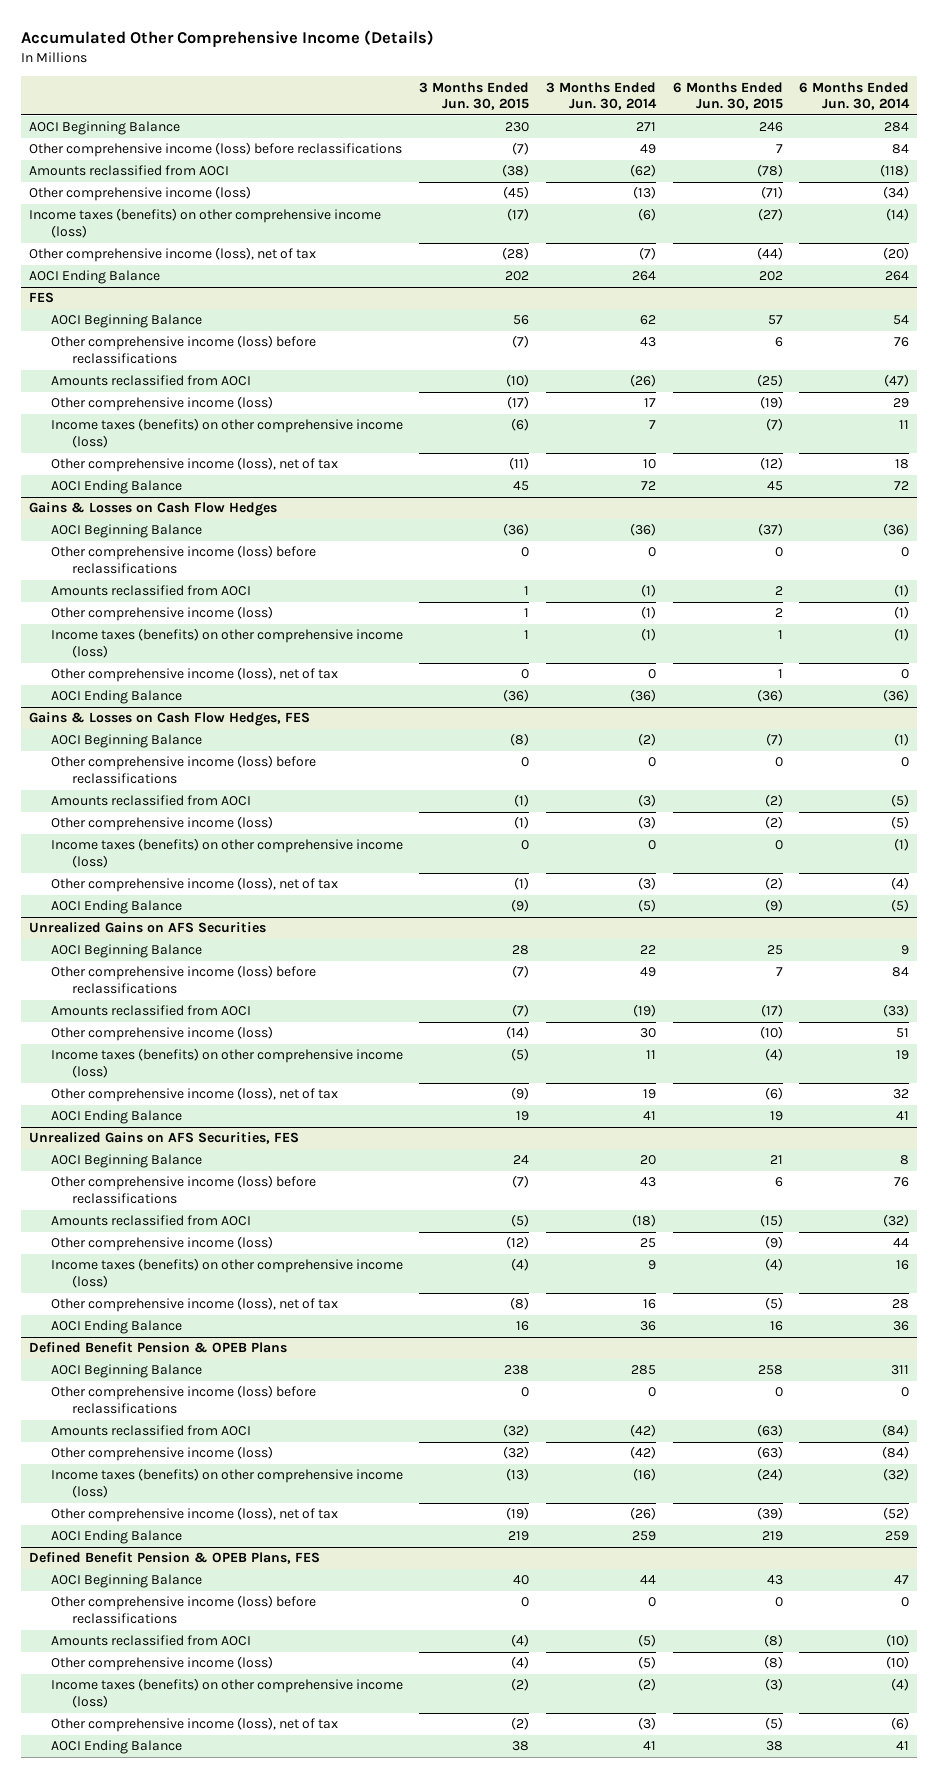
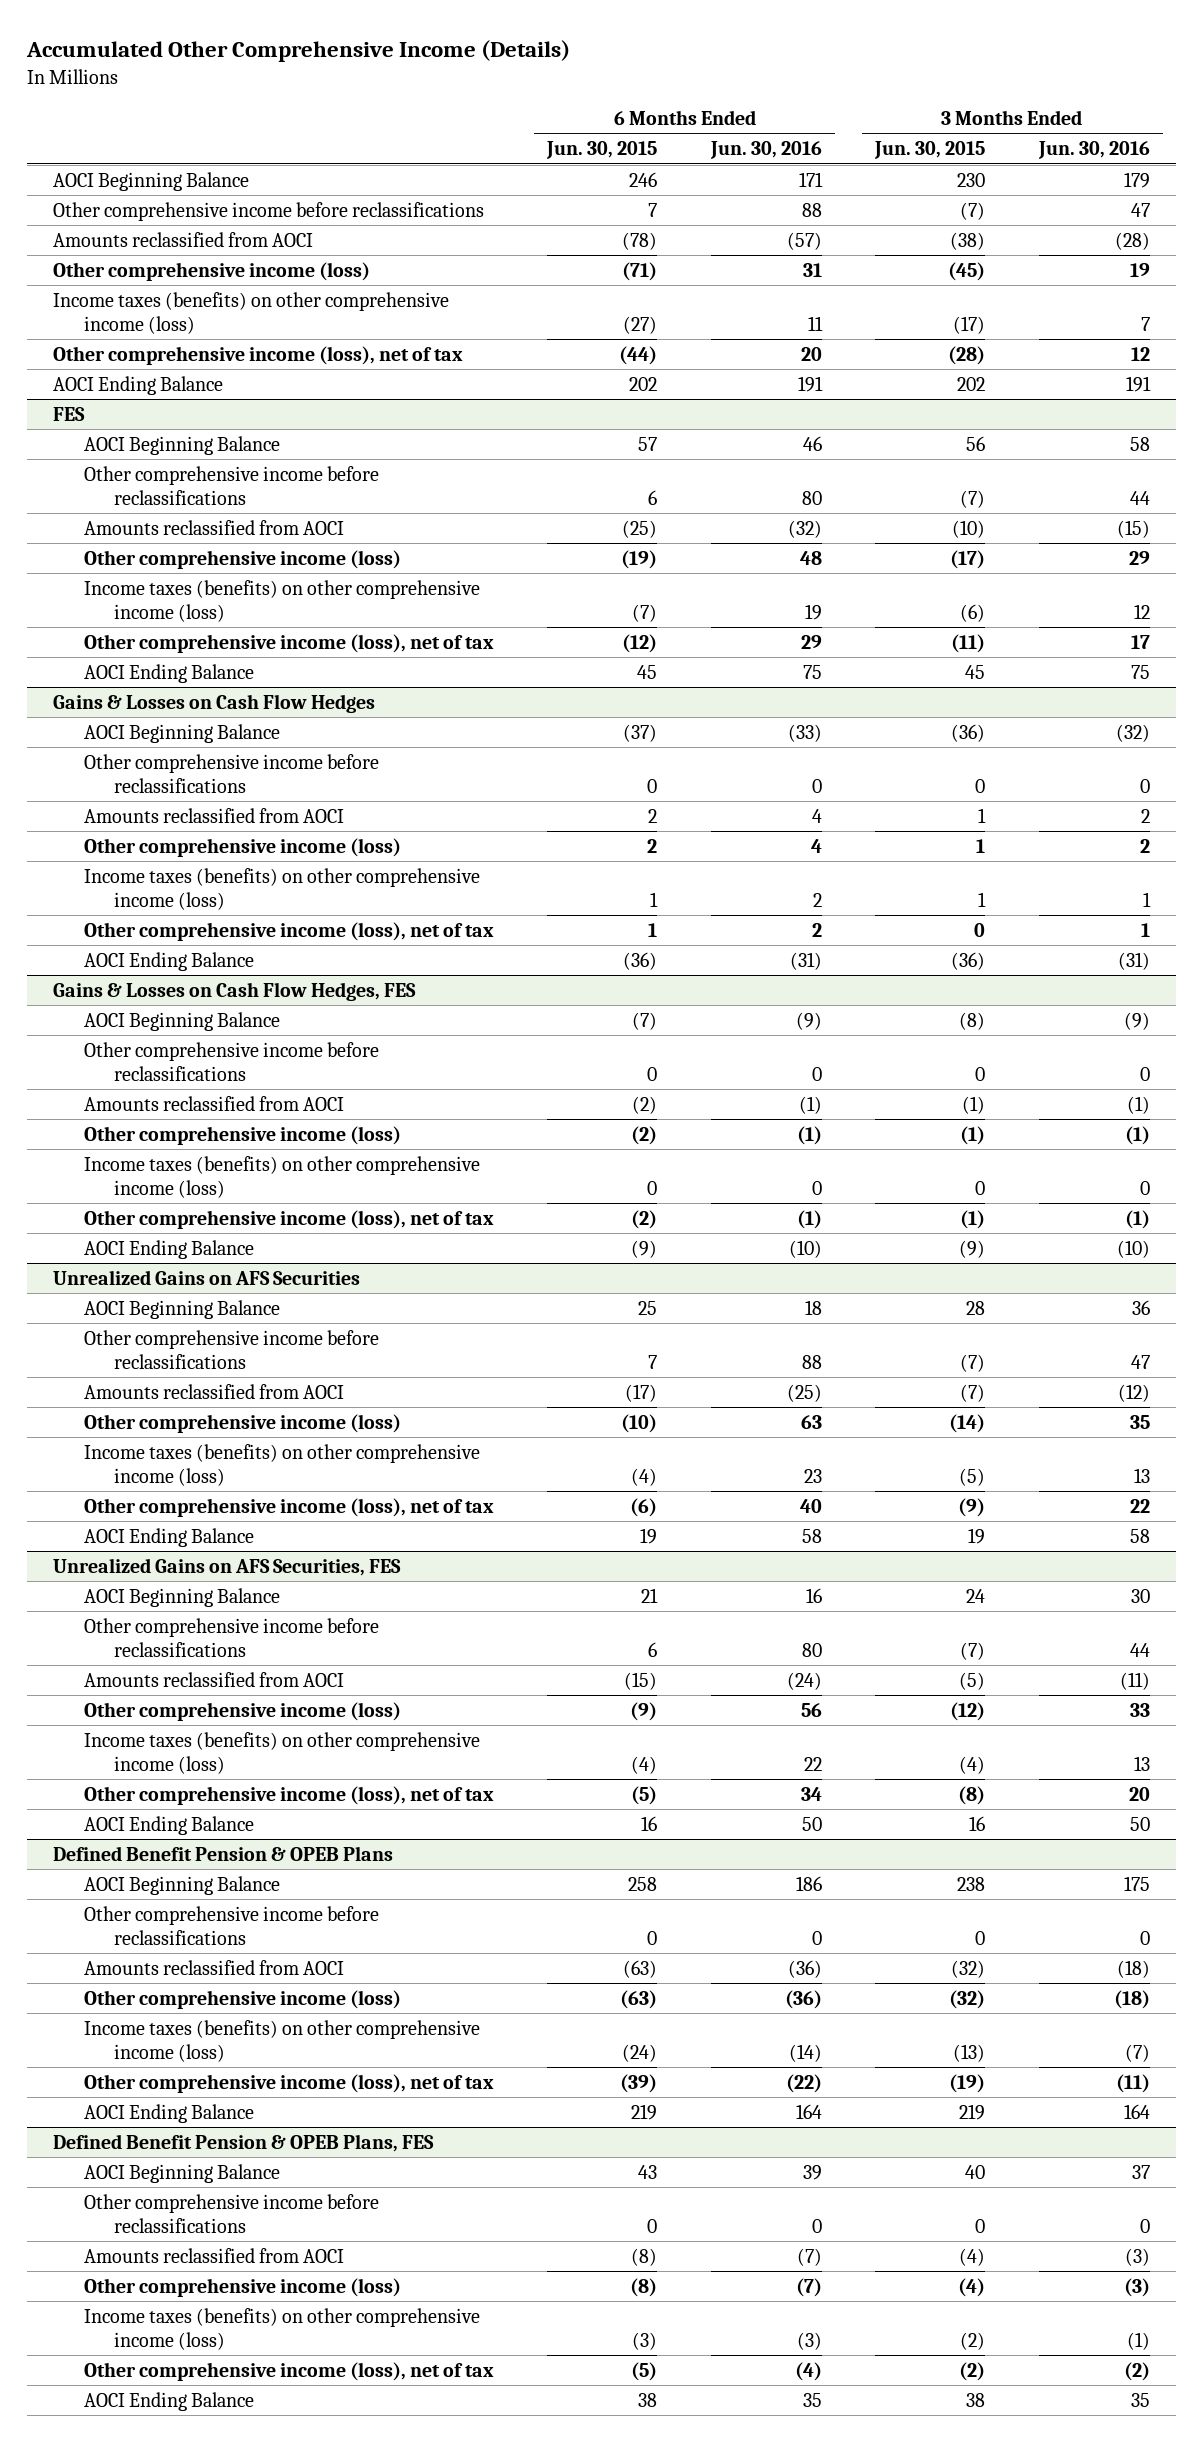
- | 3 Months Ended Jun. 30, 2015 | 3 Months Ended Jun. 30, 2014 | 6 Months Ended Jun. 30, 2015 | 6 Months Ended Jun. 30, 2014
+ | 6 Months Ended Jun. 30, 2015 | 6 Months Ended Jun. 30, 2016 | 3 Months Ended Jun. 30, 2015 | 3 Months Ended Jun. 30, 2016
- Other comprehensive income (loss) before reclassifications | (7) | 49 | 7 | 84
+ Other comprehensive income before reclassifications | 7 | 88 | (7) | 47
@ FES
- Other comprehensive income (loss) before reclassifications | (7) | 43 | 6 | 76
+ Other comprehensive income before reclassifications | 6 | 80 | (7) | 44
@ Gains & Losses on Cash Flow Hedges
- Other comprehensive income (loss) before reclassifications | 0 | 0 | 0 | 0
+ Other comprehensive income before reclassifications | 0 | 0 | 0 | 0
@ Gains & Losses on Cash Flow Hedges, FES
- Other comprehensive income (loss) before reclassifications | 0 | 0 | 0 | 0
+ Other comprehensive income before reclassifications | 0 | 0 | 0 | 0
@ Unrealized Gains on AFS Securities
- Other comprehensive income (loss) before reclassifications | (7) | 49 | 7 | 84
+ Other comprehensive income before reclassifications | 7 | 88 | (7) | 47
@ Unrealized Gains on AFS Securities, FES
- Other comprehensive income (loss) before reclassifications | (7) | 43 | 6 | 76
+ Other comprehensive income before reclassifications | 6 | 80 | (7) | 44
@ Defined Benefit Pension & OPEB Plans
- Other comprehensive income (loss) before reclassifications | 0 | 0 | 0 | 0
+ Other comprehensive income before reclassifications | 0 | 0 | 0 | 0
@ Defined Benefit Pension & OPEB Plans, FES
- Other comprehensive income (loss) before reclassifications | 0 | 0 | 0 | 0
+ Other comprehensive income before reclassifications | 0 | 0 | 0 | 0

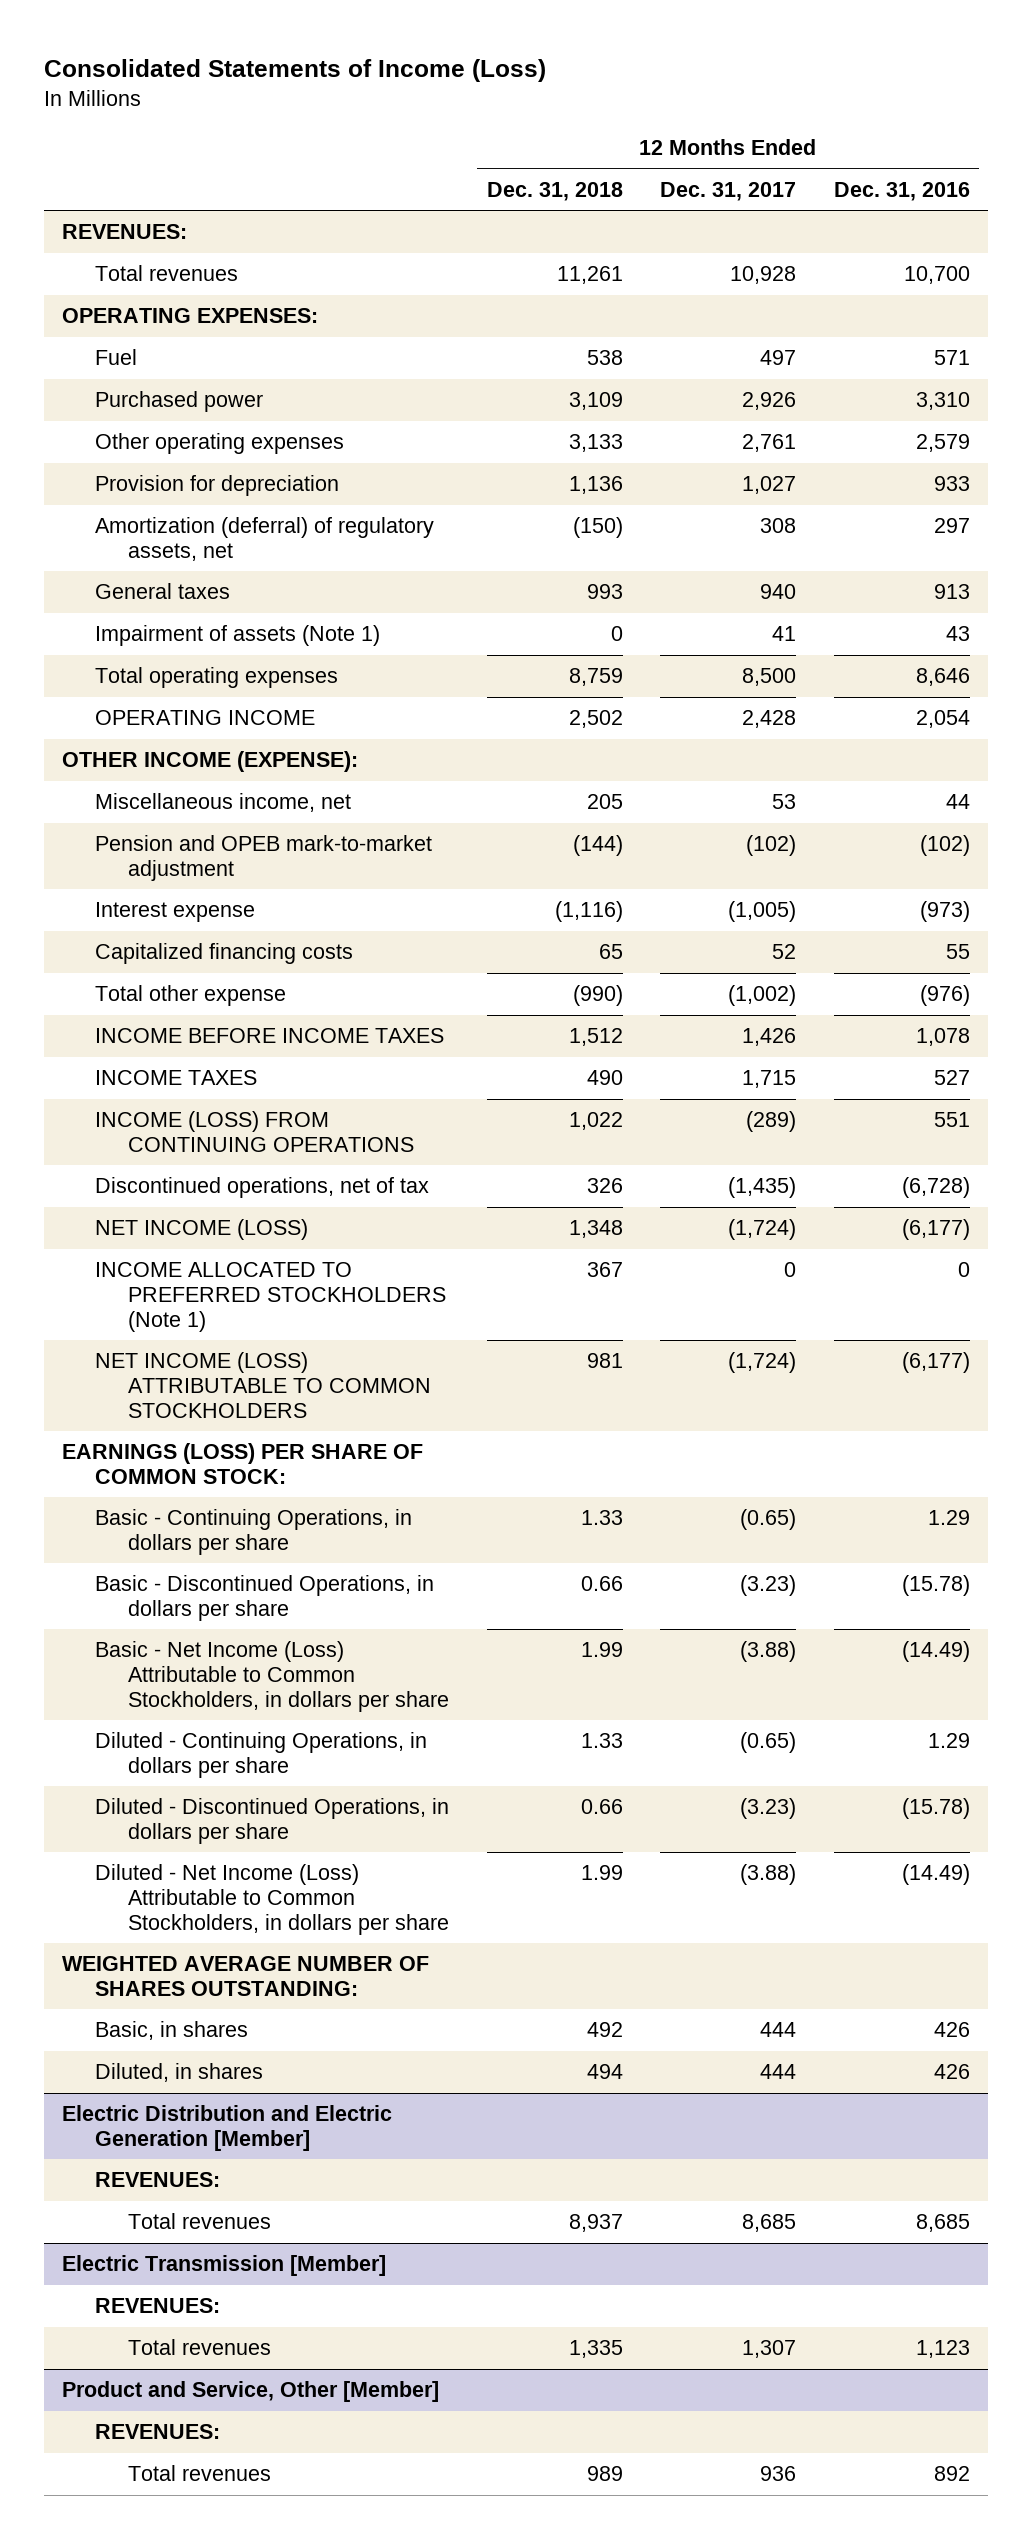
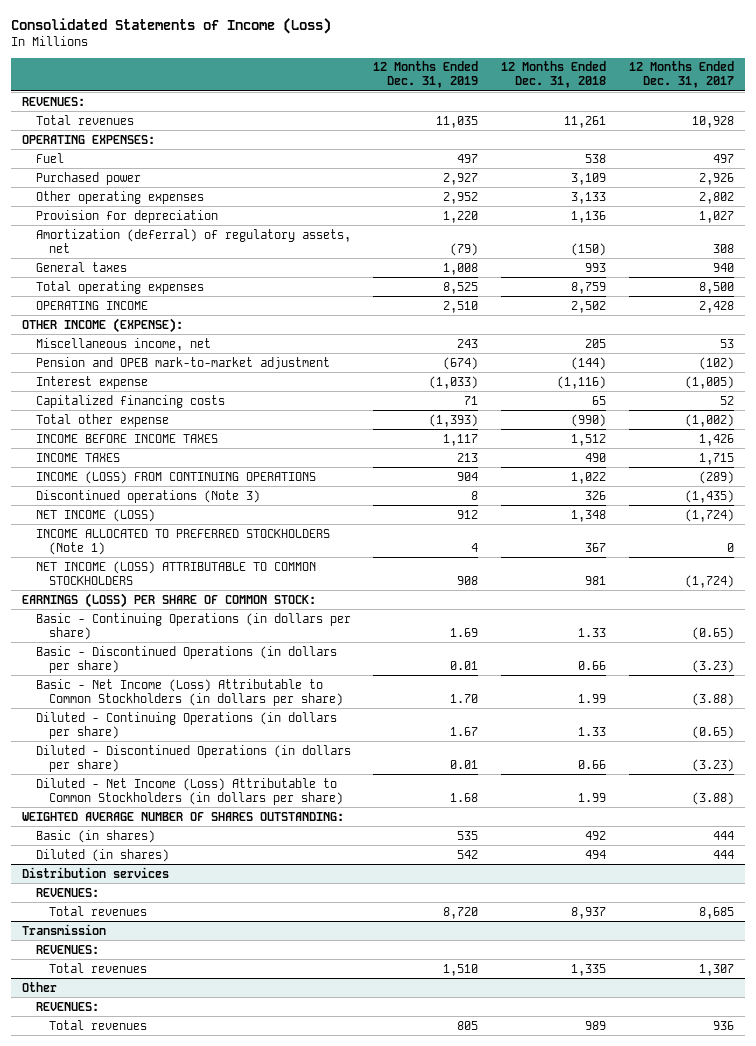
- | 12 Months Ended Dec. 31, 2018 | 12 Months Ended Dec. 31, 2017 | 12 Months Ended Dec. 31, 2016
+ | 12 Months Ended Dec. 31, 2019 | 12 Months Ended Dec. 31, 2018 | 12 Months Ended Dec. 31, 2017
- Other operating expenses | 3,133 | 2,761 | 2,579
+ Other operating expenses | 2,952 | 3,133 | 2,802
- Impairment of assets (Note 1) | 0 | 41 | 43
- Discontinued operations, net of tax | 326 | (1,435) | (6,728)
+ Discontinued operations (Note 3) | 8 | 326 | (1,435)
- Basic - Continuing Operations, in dollars per share | 1.33 | (0.65) | 1.29
- Basic - Discontinued Operations, in dollars per share | 0.66 | (3.23) | (15.78)
- Basic - Net Income (Loss) Attributable to Common Stockholders, in dollars per share | 1.99 | (3.88) | (14.49)
- Diluted - Continuing Operations, in dollars per share | 1.33 | (0.65) | 1.29
- Diluted - Discontinued Operations, in dollars per share | 0.66 | (3.23) | (15.78)
- Diluted - Net Income (Loss) Attributable to Common Stockholders, in dollars per share | 1.99 | (3.88) | (14.49)
+ Basic - Continuing Operations (in dollars per share) | 1.69 | 1.33 | (0.65)
+ Basic - Discontinued Operations (in dollars per share) | 0.01 | 0.66 | (3.23)
+ Basic - Net Income (Loss) Attributable to Common Stockholders (in dollars per share) | 1.70 | 1.99 | (3.88)
+ Diluted - Continuing Operations (in dollars per share) | 1.67 | 1.33 | (0.65)
+ Diluted - Discontinued Operations (in dollars per share) | 0.01 | 0.66 | (3.23)
+ Diluted - Net Income (Loss) Attributable to Common Stockholders (in dollars per share) | 1.68 | 1.99 | (3.88)
- Basic, in shares | 492 | 444 | 426
- Diluted, in shares | 494 | 444 | 426
- Electric Distribution and Electric Generation [Member]
+ Basic (in shares) | 535 | 492 | 444
+ Diluted (in shares) | 542 | 494 | 444
+ Distribution services
- Electric Transmission [Member]
+ Transmission
- Product and Service, Other [Member]
+ Other

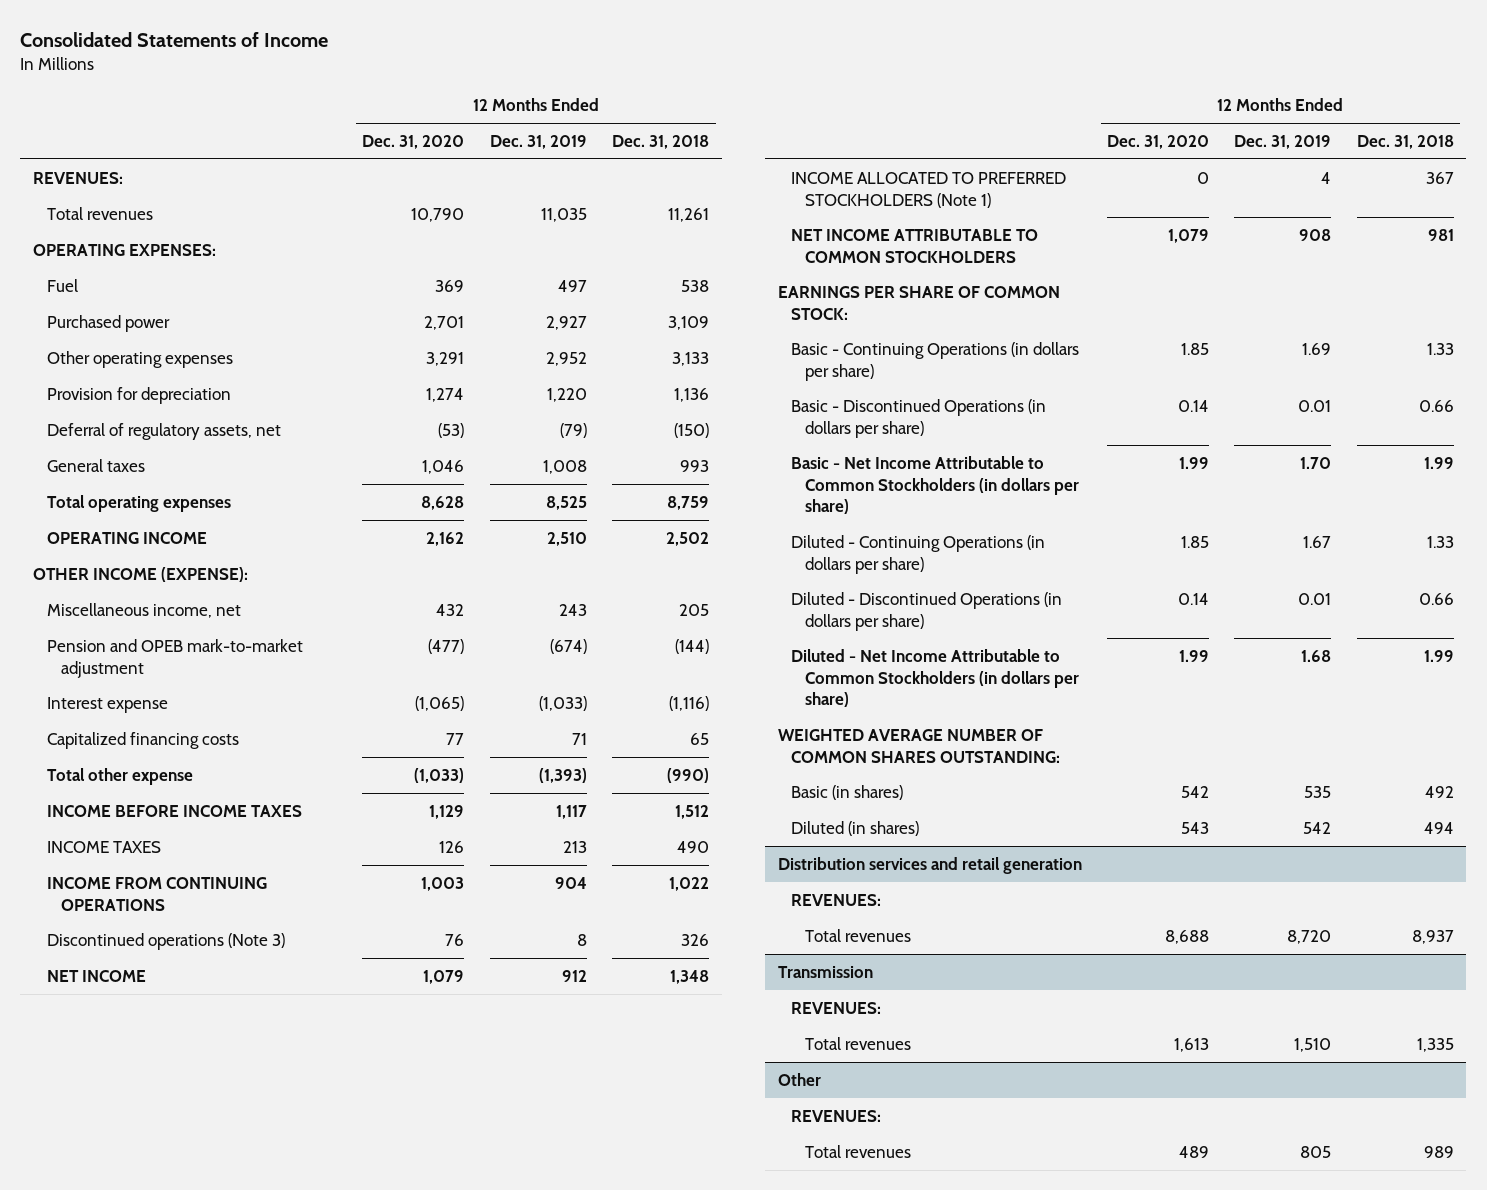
- Consolidated Statements of Income (Loss)
+ Consolidated Statements of Income
- | 12 Months Ended Dec. 31, 2019 | 12 Months Ended Dec. 31, 2018 | 12 Months Ended Dec. 31, 2017
+ | 12 Months Ended Dec. 31, 2020 | 12 Months Ended Dec. 31, 2019 | 12 Months Ended Dec. 31, 2018
- Amortization (deferral) of regulatory assets, net | (79) | (150) | 308
+ Deferral of regulatory assets, net | (53) | (79) | (150)
- INCOME (LOSS) FROM CONTINUING OPERATIONS | 904 | 1,022 | (289)
+ INCOME FROM CONTINUING OPERATIONS | 1,003 | 904 | 1,022
- NET INCOME (LOSS) | 912 | 1,348 | (1,724)
+ NET INCOME | 1,079 | 912 | 1,348
- NET INCOME (LOSS) ATTRIBUTABLE TO COMMON STOCKHOLDERS | 908 | 981 | (1,724)
- EARNINGS (LOSS) PER SHARE OF COMMON STOCK:
+ NET INCOME ATTRIBUTABLE TO COMMON STOCKHOLDERS | 1,079 | 908 | 981
+ EARNINGS PER SHARE OF COMMON STOCK:
- Basic - Net Income (Loss) Attributable to Common Stockholders (in dollars per share) | 1.70 | 1.99 | (3.88)
+ Basic - Net Income Attributable to Common Stockholders (in dollars per share) | 1.99 | 1.70 | 1.99
- Diluted - Net Income (Loss) Attributable to Common Stockholders (in dollars per share) | 1.68 | 1.99 | (3.88)
- WEIGHTED AVERAGE NUMBER OF SHARES OUTSTANDING:
+ Diluted - Net Income Attributable to Common Stockholders (in dollars per share) | 1.99 | 1.68 | 1.99
+ WEIGHTED AVERAGE NUMBER OF COMMON SHARES OUTSTANDING:
- Distribution services
+ Distribution services and retail generation

